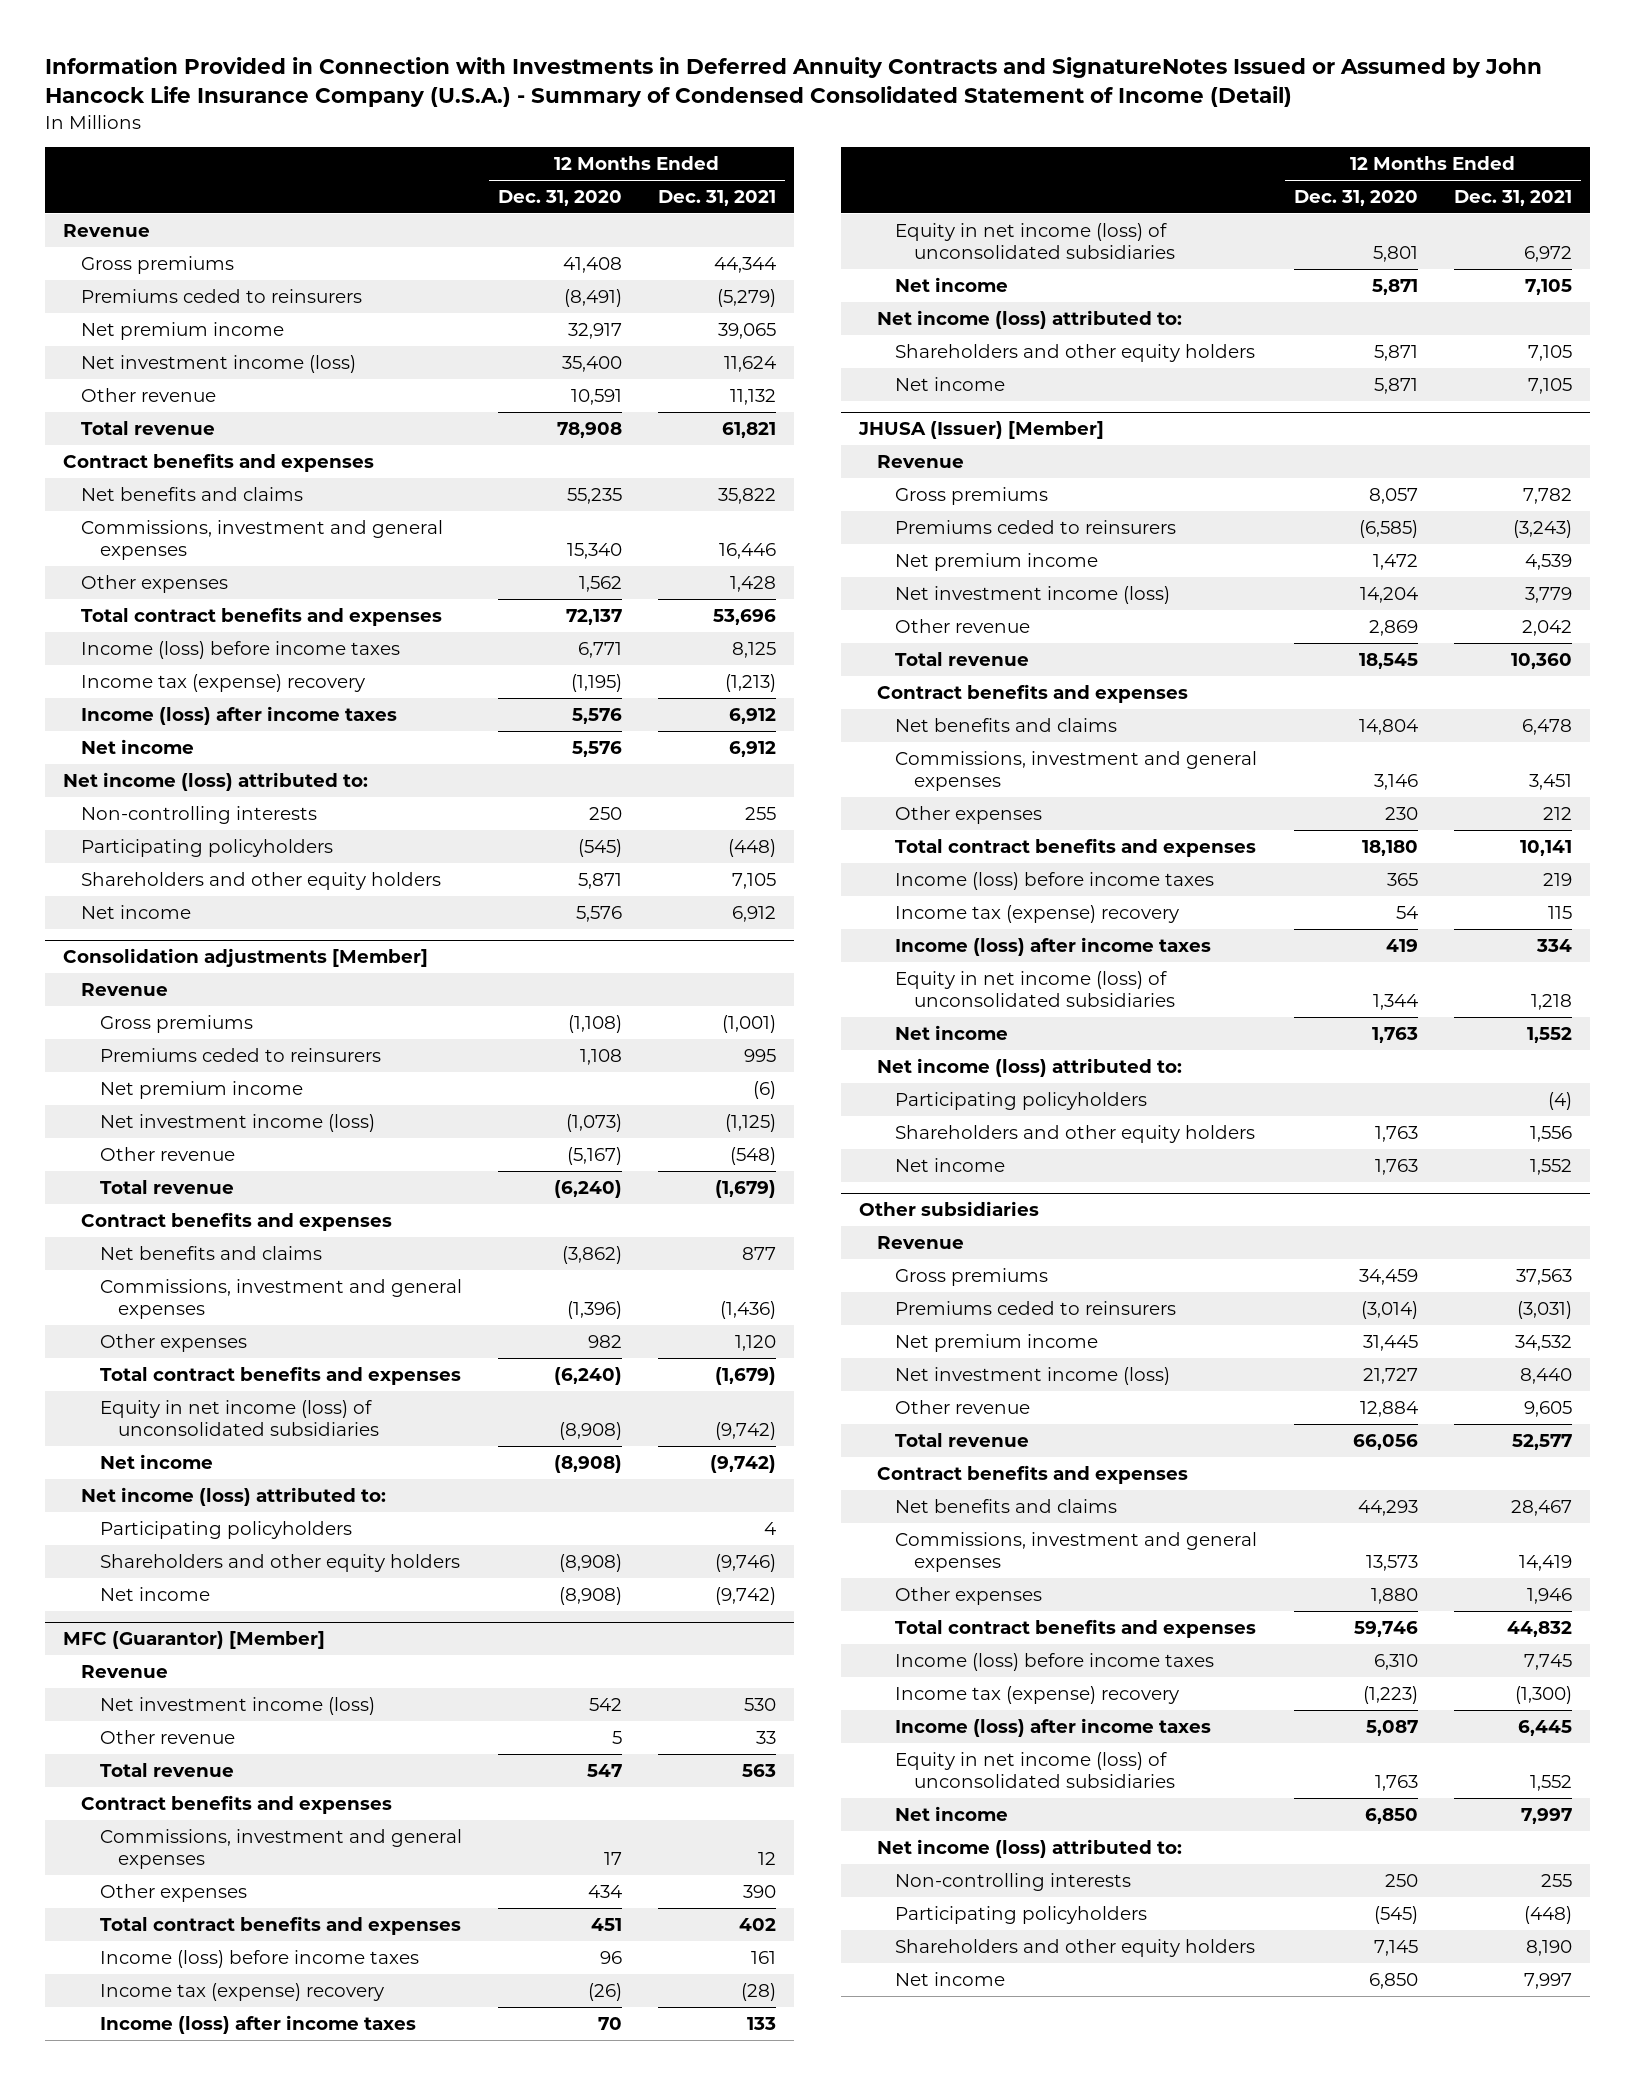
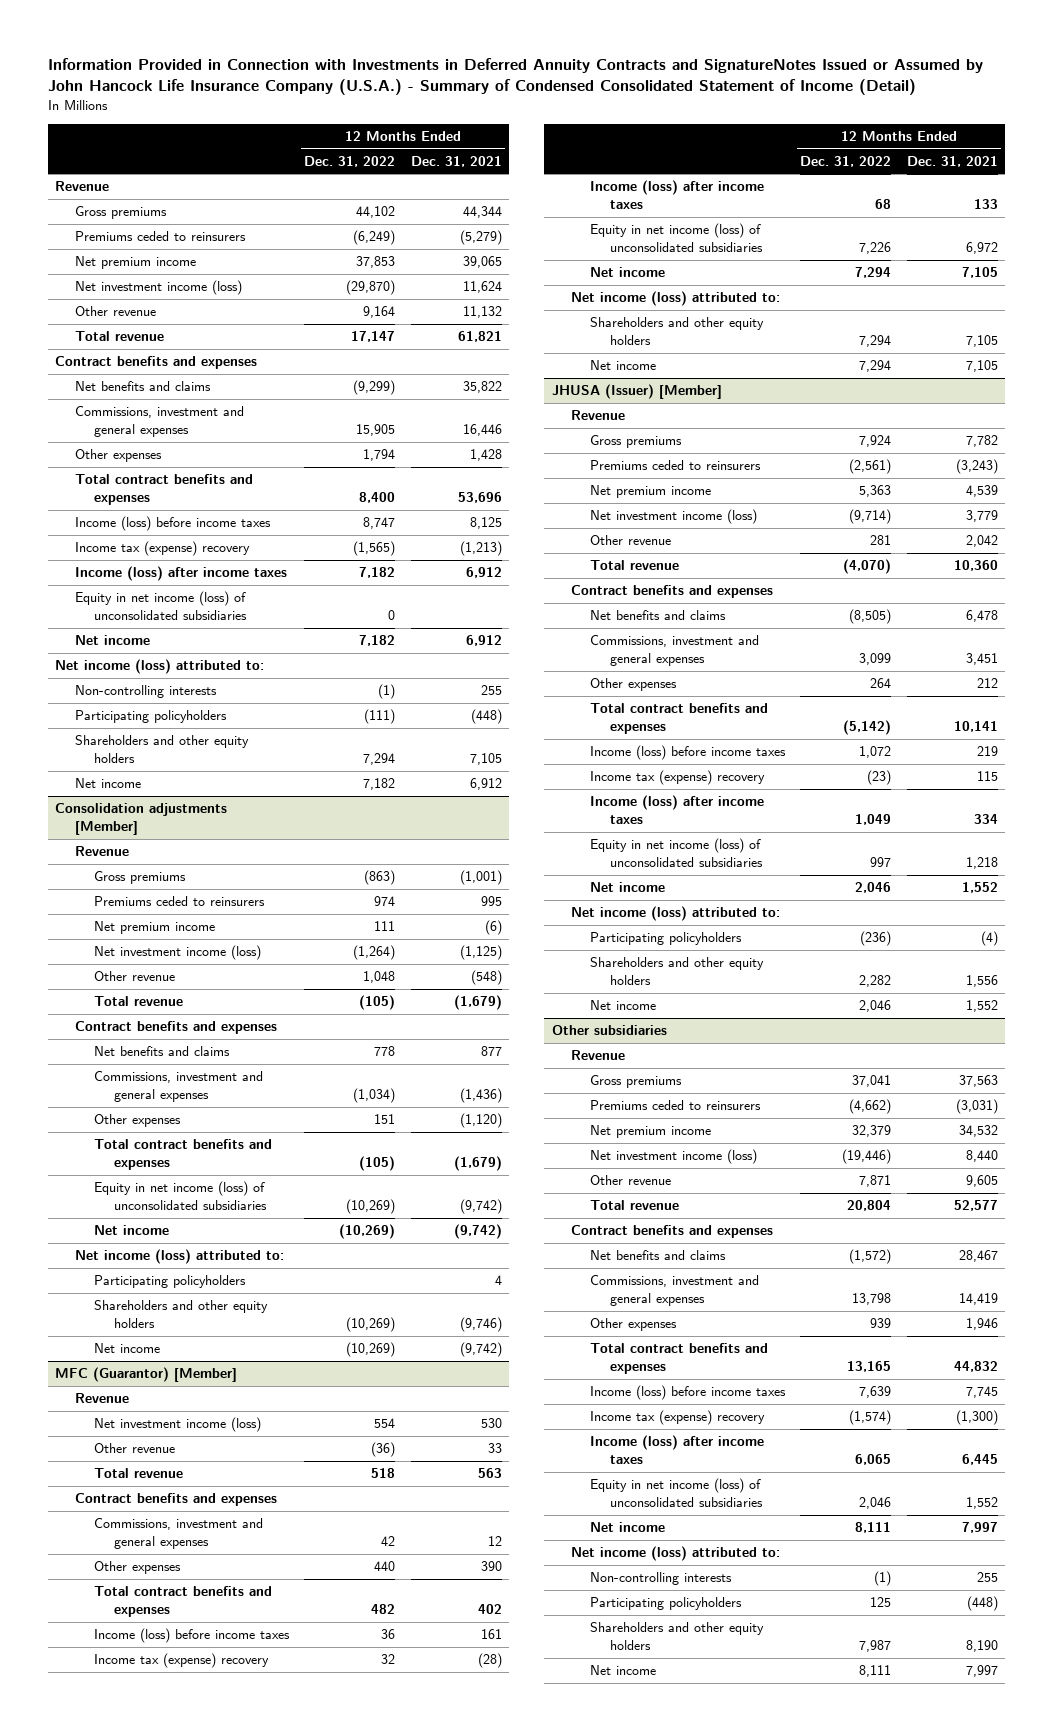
- | 12 Months Ended Dec. 31, 2020 | 12 Months Ended Dec. 31, 2021
+ | 12 Months Ended Dec. 31, 2022 | 12 Months Ended Dec. 31, 2021
+ Equity in net income (loss) of unconsolidated subsidiaries | 0 |
@ Consolidation adjustments [Member]
- Other expenses | 982 | 1,120
+ Other expenses | 151 | (1,120)

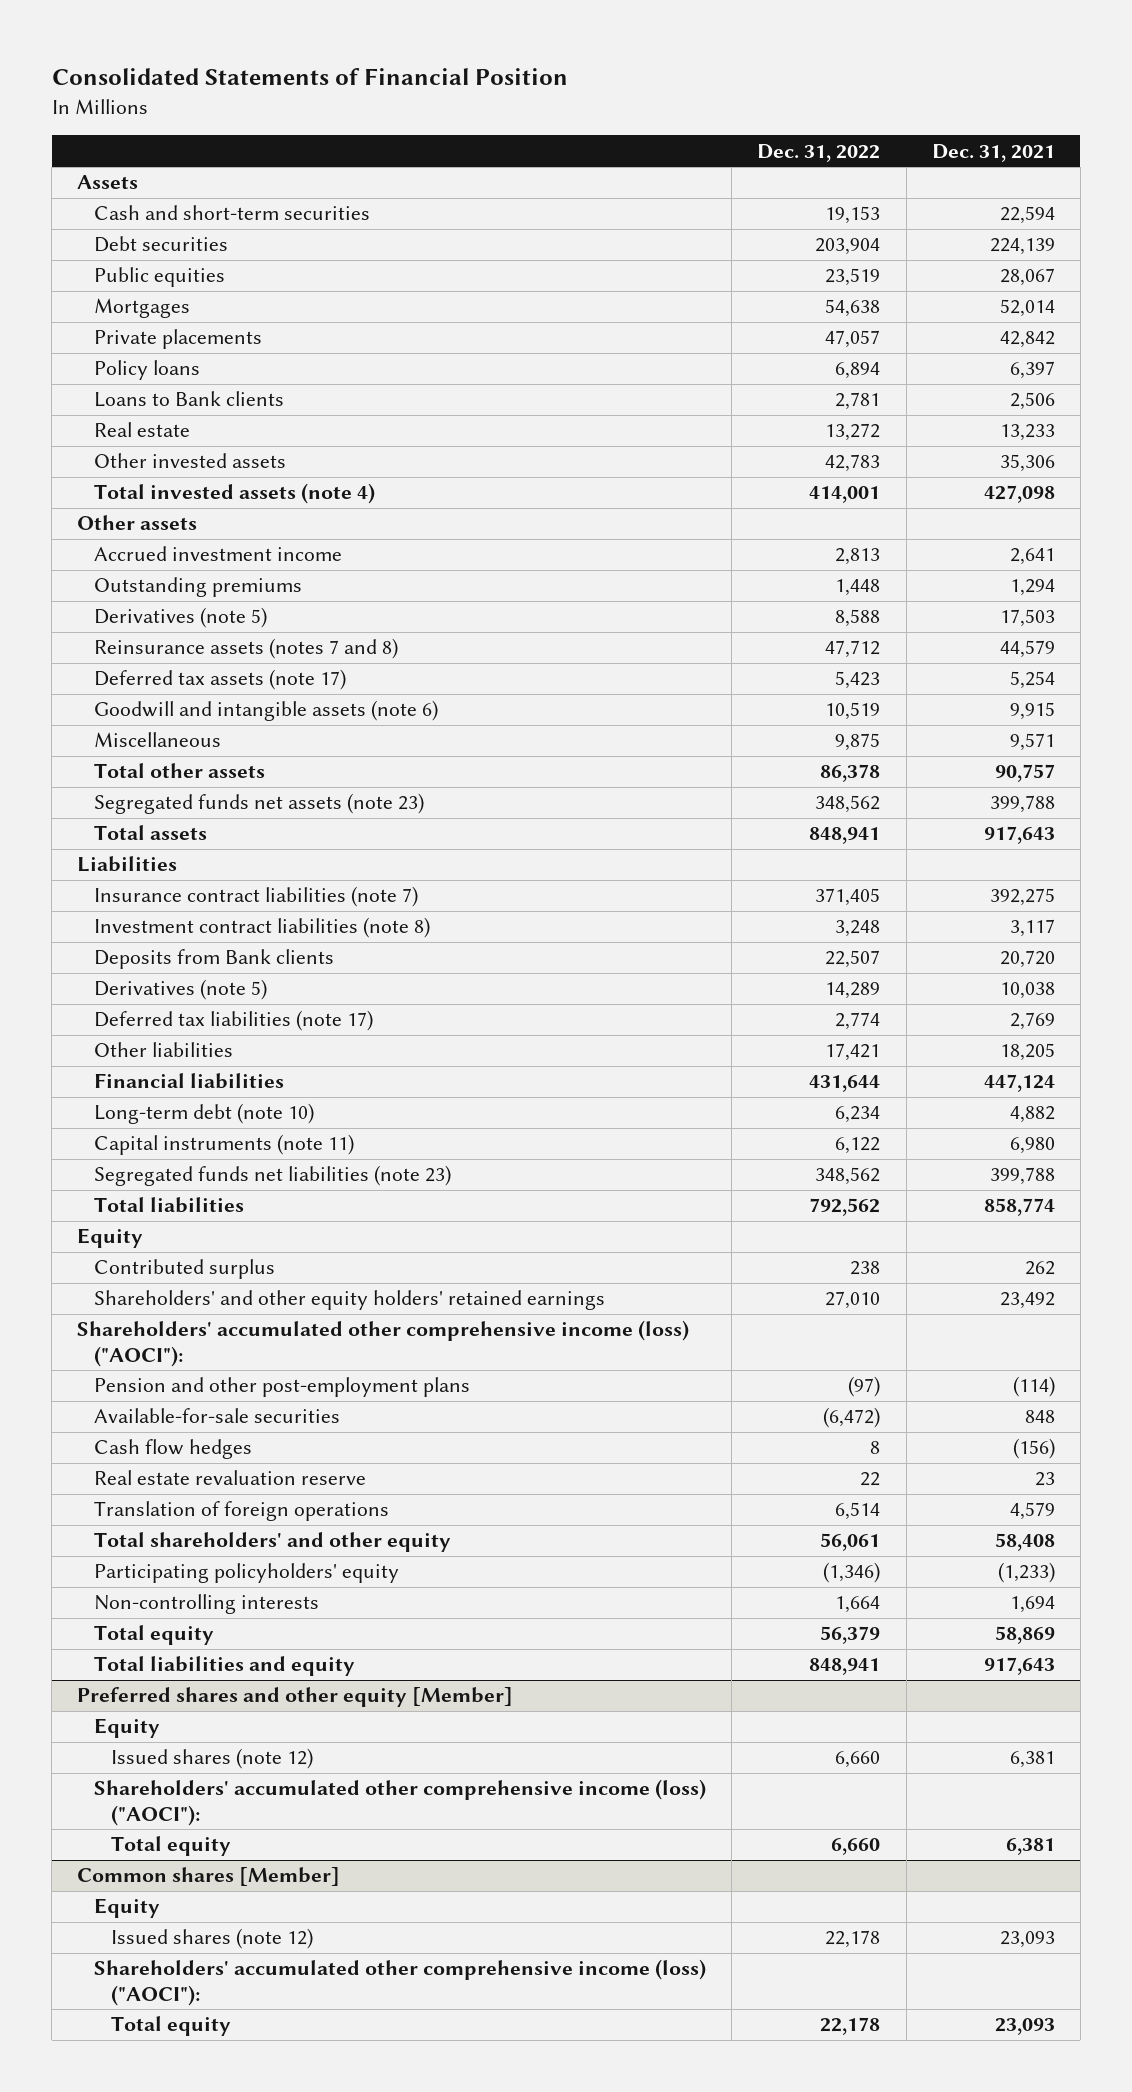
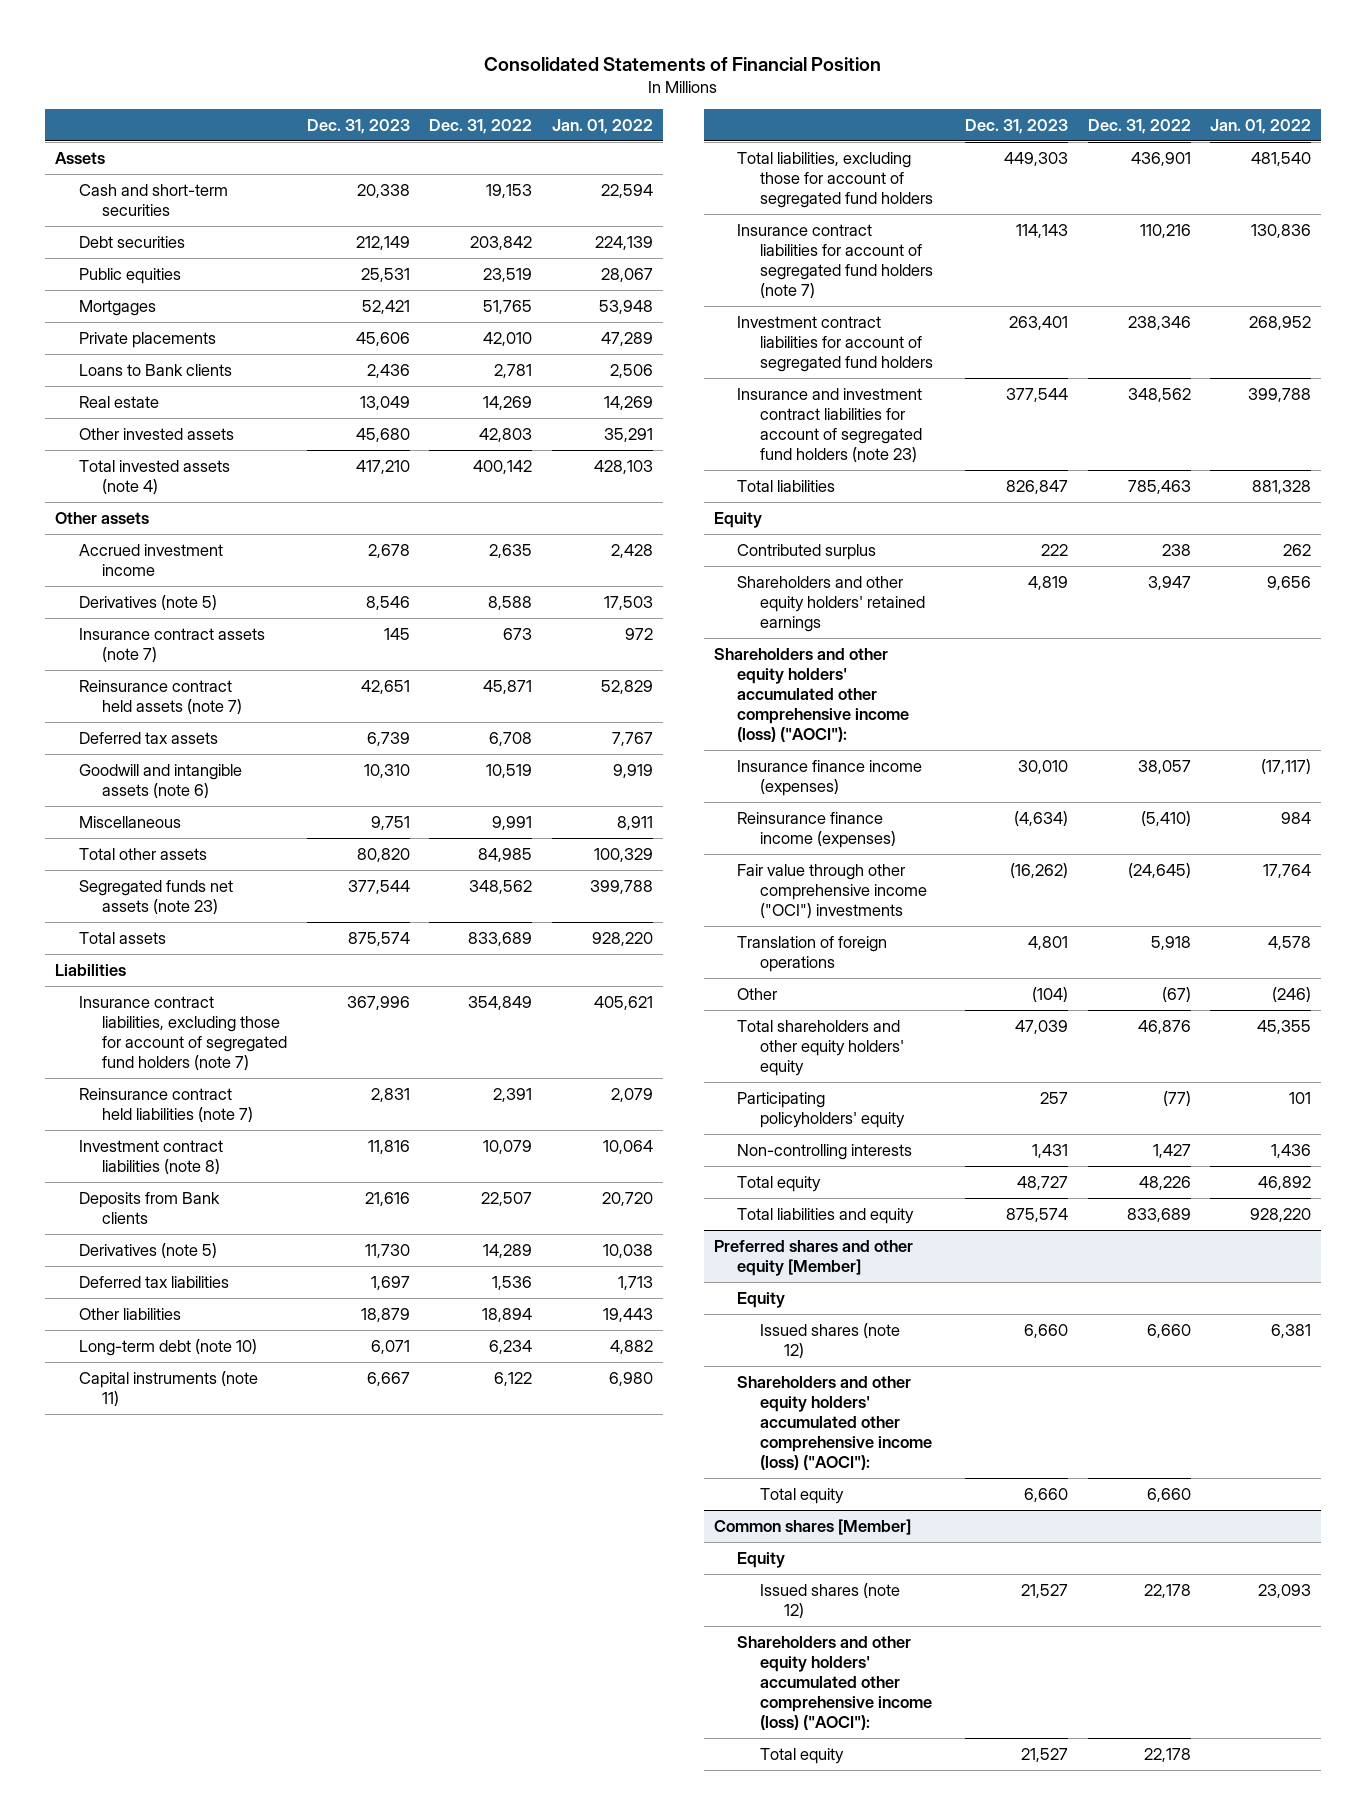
- | Dec. 31, 2022 | Dec. 31, 2021
+ | Dec. 31, 2023 | Dec. 31, 2022 | Jan. 01, 2022
- Debt securities | 203,904 | 224,139
+ Debt securities | 212,149 | 203,842 | 224,139
- Mortgages | 54,638 | 52,014
- Private placements | 47,057 | 42,842
- Policy loans | 6,894 | 6,397
+ Mortgages | 52,421 | 51,765 | 53,948
+ Private placements | 45,606 | 42,010 | 47,289
- Real estate | 13,272 | 13,233
- Other invested assets | 42,783 | 35,306
- Total invested assets (note 4) | 414,001 | 427,098
+ Real estate | 13,049 | 14,269 | 14,269
+ Other invested assets | 45,680 | 42,803 | 35,291
+ Total invested assets (note 4) | 417,210 | 400,142 | 428,103
- Accrued investment income | 2,813 | 2,641
- Outstanding premiums | 1,448 | 1,294
+ Accrued investment income | 2,678 | 2,635 | 2,428
- Reinsurance assets (notes 7 and 8) | 47,712 | 44,579
- Deferred tax assets (note 17) | 5,423 | 5,254
+ Insurance contract assets (note 7) | 145 | 673 | 972
+ Reinsurance contract held assets (note 7) | 42,651 | 45,871 | 52,829
+ Deferred tax assets | 6,739 | 6,708 | 7,767
- Miscellaneous | 9,875 | 9,571
- Total other assets | 86,378 | 90,757
+ Miscellaneous | 9,751 | 9,991 | 8,911
+ Total other assets | 80,820 | 84,985 | 100,329
- Total assets | 848,941 | 917,643
+ Total assets | 875,574 | 833,689 | 928,220
- Insurance contract liabilities (note 7) | 371,405 | 392,275
- Investment contract liabilities (note 8) | 3,248 | 3,117
+ Insurance contract liabilities, excluding those for account of segregated fund holders (note 7) | 367,996 | 354,849 | 405,621
+ Reinsurance contract held liabilities (note 7) | 2,831 | 2,391 | 2,079
+ Investment contract liabilities (note 8) | 11,816 | 10,079 | 10,064
- Deferred tax liabilities (note 17) | 2,774 | 2,769
- Other liabilities | 17,421 | 18,205
- Financial liabilities | 431,644 | 447,124
+ Deferred tax liabilities | 1,697 | 1,536 | 1,713
+ Other liabilities | 18,879 | 18,894 | 19,443
- Segregated funds net liabilities (note 23) | 348,562 | 399,788
- Total liabilities | 792,562 | 858,774
+ Total liabilities, excluding those for account of segregated fund holders | 449,303 | 436,901 | 481,540
+ Insurance contract liabilities for account of segregated fund holders (note 7) | 114,143 | 110,216 | 130,836
+ Investment contract liabilities for account of segregated fund holders | 263,401 | 238,346 | 268,952
+ Insurance and investment contract liabilities for account of segregated fund holders (note 23) | 377,544 | 348,562 | 399,788
+ Total liabilities | 826,847 | 785,463 | 881,328
- Shareholders' and other equity holders' retained earnings | 27,010 | 23,492
- Shareholders' accumulated other comprehensive income (loss) ("AOCI"):
- Pension and other post-employment plans | (97) | (114)
- Available-for-sale securities | (6,472) | 848
- Cash flow hedges | 8 | (156)
- Real estate revaluation reserve | 22 | 23
- Translation of foreign operations | 6,514 | 4,579
- Total shareholders' and other equity | 56,061 | 58,408
- Participating policyholders' equity | (1,346) | (1,233)
- Non-controlling interests | 1,664 | 1,694
- Total equity | 56,379 | 58,869
- Total liabilities and equity | 848,941 | 917,643
+ Shareholders and other equity holders' retained earnings | 4,819 | 3,947 | 9,656
+ Shareholders and other equity holders' accumulated other comprehensive income (loss) ("AOCI"):
+ Insurance finance income (expenses) | 30,010 | 38,057 | (17,117)
+ Reinsurance finance income (expenses) | (4,634) | (5,410) | 984
+ Fair value through other comprehensive income ("OCI") investments | (16,262) | (24,645) | 17,764
+ Translation of foreign operations | 4,801 | 5,918 | 4,578
+ Other | (104) | (67) | (246)
+ Total shareholders and other equity holders' equity | 47,039 | 46,876 | 45,355
+ Participating policyholders' equity | 257 | (77) | 101
+ Non-controlling interests | 1,431 | 1,427 | 1,436
+ Total equity | 48,727 | 48,226 | 46,892
+ Total liabilities and equity | 875,574 | 833,689 | 928,220
@ Preferred shares and other equity [Member]
- Shareholders' accumulated other comprehensive income (loss) ("AOCI"):
+ Shareholders and other equity holders' accumulated other comprehensive income (loss) ("AOCI"):
@ Common shares [Member]
- Shareholders' accumulated other comprehensive income (loss) ("AOCI"):
+ Shareholders and other equity holders' accumulated other comprehensive income (loss) ("AOCI"):

